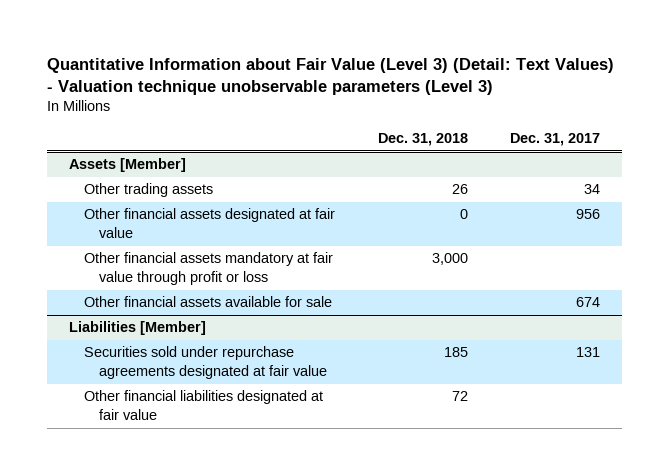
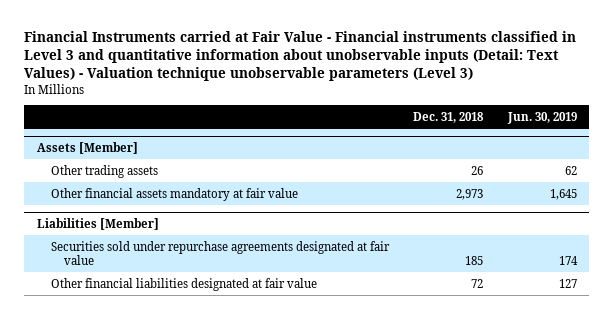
- Quantitative Information about Fair Value (Level 3) (Detail: Text Values) - Valuation technique unobservable parameters (Level 3)
+ Financial Instruments carried at Fair Value - Financial instruments classified in Level 3 and quantitative information about unobservable inputs (Detail: Text Values) - Valuation technique unobservable parameters (Level 3)
- | Dec. 31, 2018 | Dec. 31, 2017
+ | Dec. 31, 2018 | Jun. 30, 2019
@ Assets [Member]
- Other financial assets designated at fair value | 0 | 956
- Other financial assets mandatory at fair value through profit or loss | 3,000 |
- Other financial assets available for sale | | 674
+ Other financial assets mandatory at fair value | 2,973 | 1,645

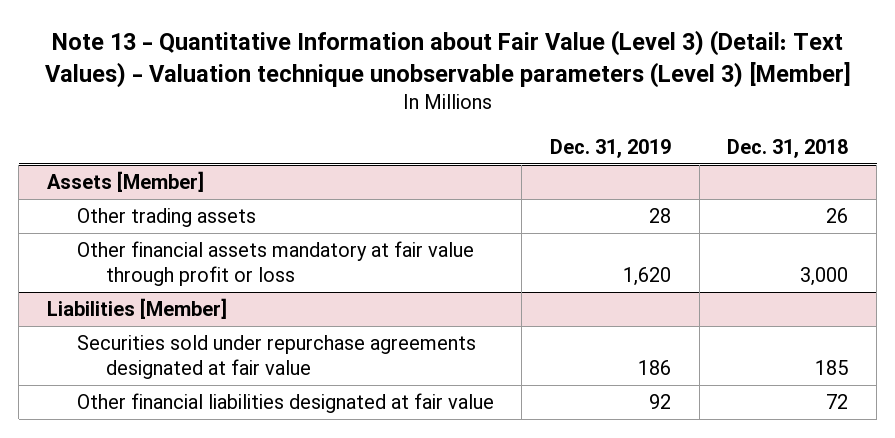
- Financial Instruments carried at Fair Value - Financial instruments classified in Level 3 and quantitative information about unobservable inputs (Detail: Text Values) - Valuation technique unobservable parameters (Level 3)
+ Note 13 - Quantitative Information about Fair Value (Level 3) (Detail: Text Values) - Valuation technique unobservable parameters (Level 3) [Member]
- | Dec. 31, 2018 | Jun. 30, 2019
+ | Dec. 31, 2019 | Dec. 31, 2018
@ Assets [Member]
- Other financial assets mandatory at fair value | 2,973 | 1,645
+ Other financial assets mandatory at fair value through profit or loss | 1,620 | 3,000

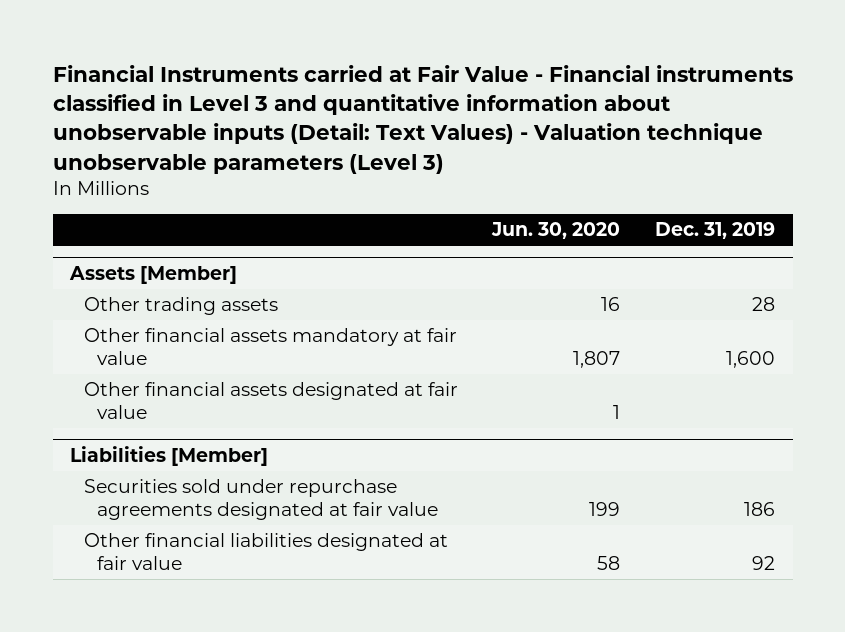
- Note 13 - Quantitative Information about Fair Value (Level 3) (Detail: Text Values) - Valuation technique unobservable parameters (Level 3) [Member]
+ Financial Instruments carried at Fair Value - Financial instruments classified in Level 3 and quantitative information about unobservable inputs (Detail: Text Values) - Valuation technique unobservable parameters (Level 3)
- | Dec. 31, 2019 | Dec. 31, 2018
+ | Jun. 30, 2020 | Dec. 31, 2019
@ Assets [Member]
- Other financial assets mandatory at fair value through profit or loss | 1,620 | 3,000
+ Other financial assets mandatory at fair value | 1,807 | 1,600
+ Other financial assets designated at fair value | 1 |

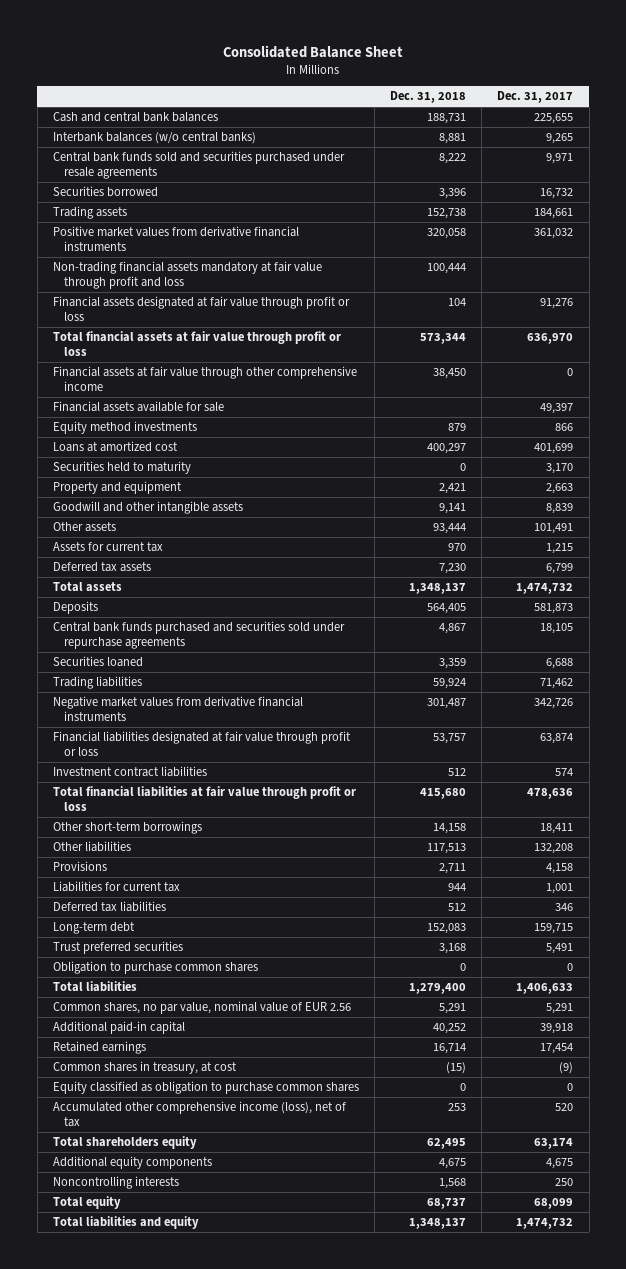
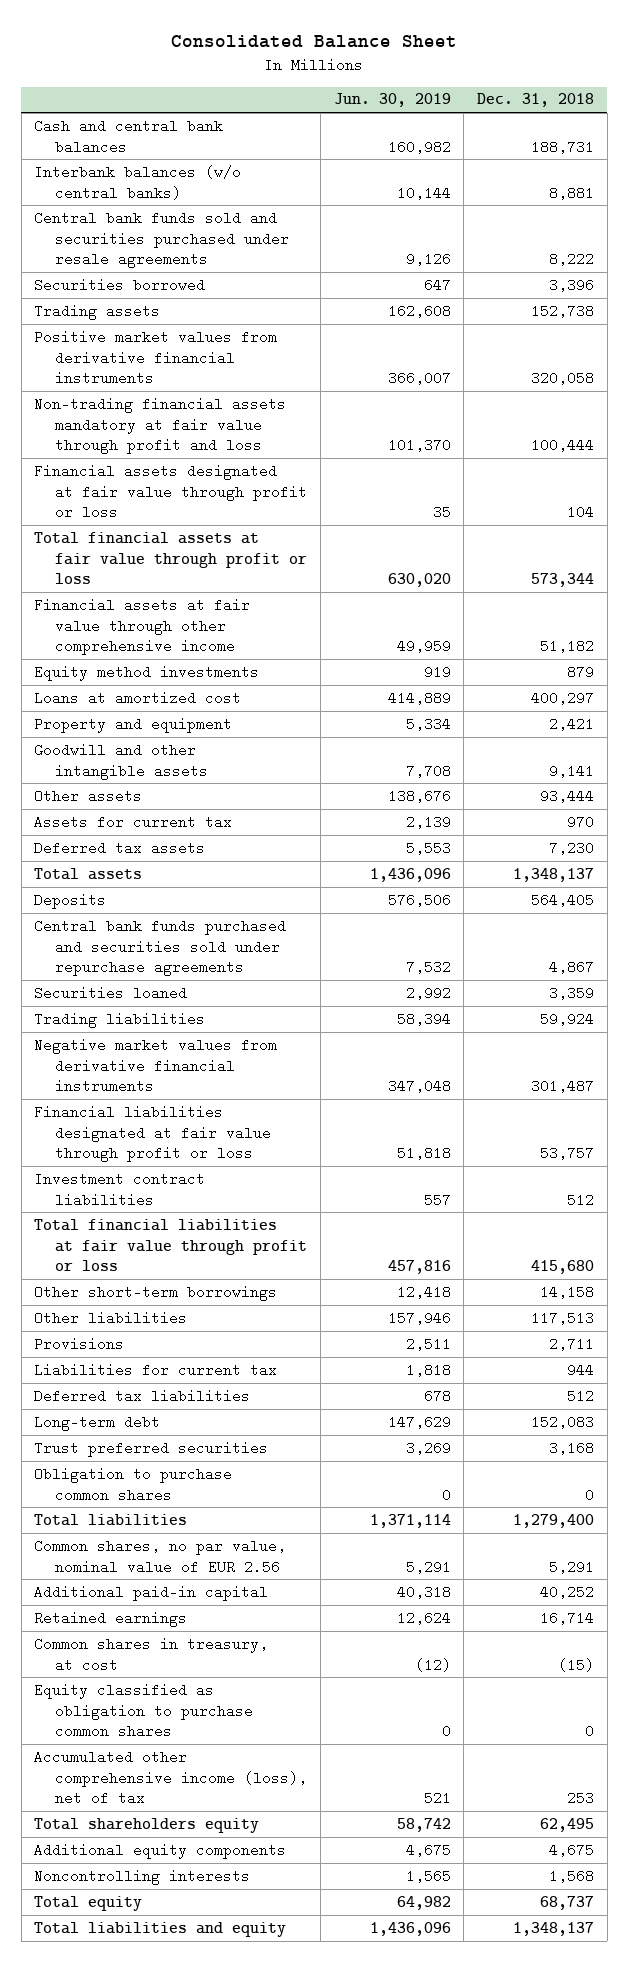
- | Dec. 31, 2018 | Dec. 31, 2017
+ | Jun. 30, 2019 | Dec. 31, 2018
- Financial assets at fair value through other comprehensive income | 38,450 | 0
- Financial assets available for sale | | 49,397
+ Financial assets at fair value through other comprehensive income | 49,959 | 51,182
- Securities held to maturity | 0 | 3,170

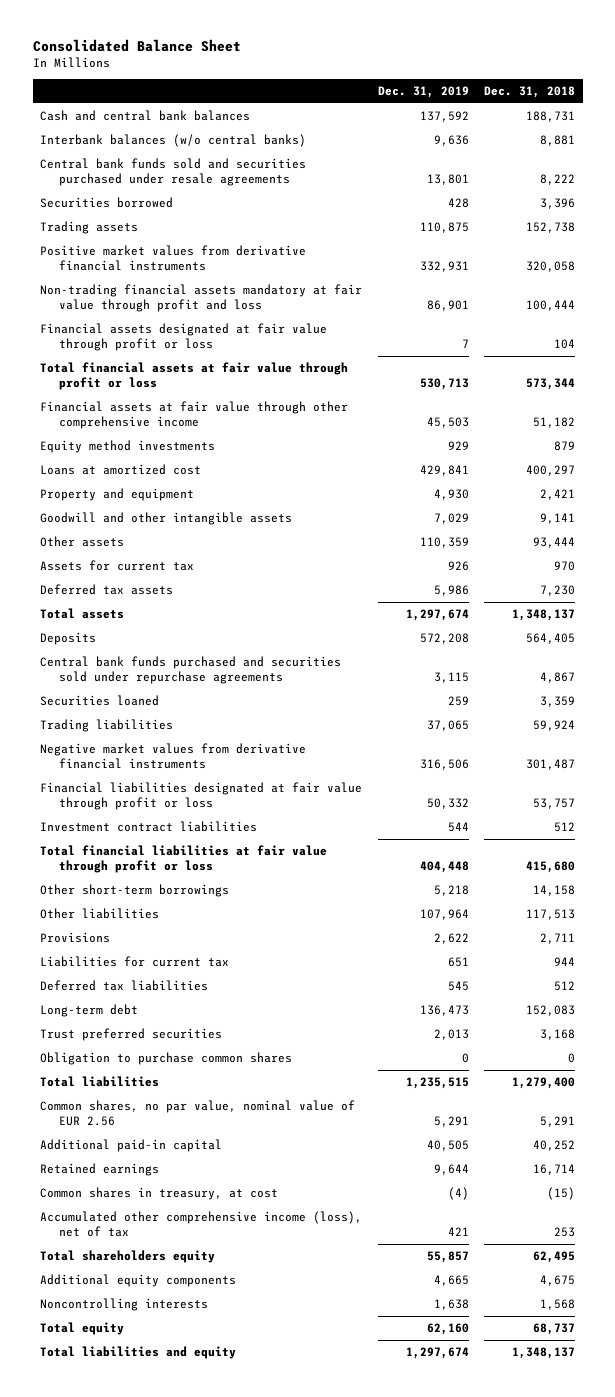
- | Jun. 30, 2019 | Dec. 31, 2018
+ | Dec. 31, 2019 | Dec. 31, 2018
- Equity classified as obligation to purchase common shares | 0 | 0

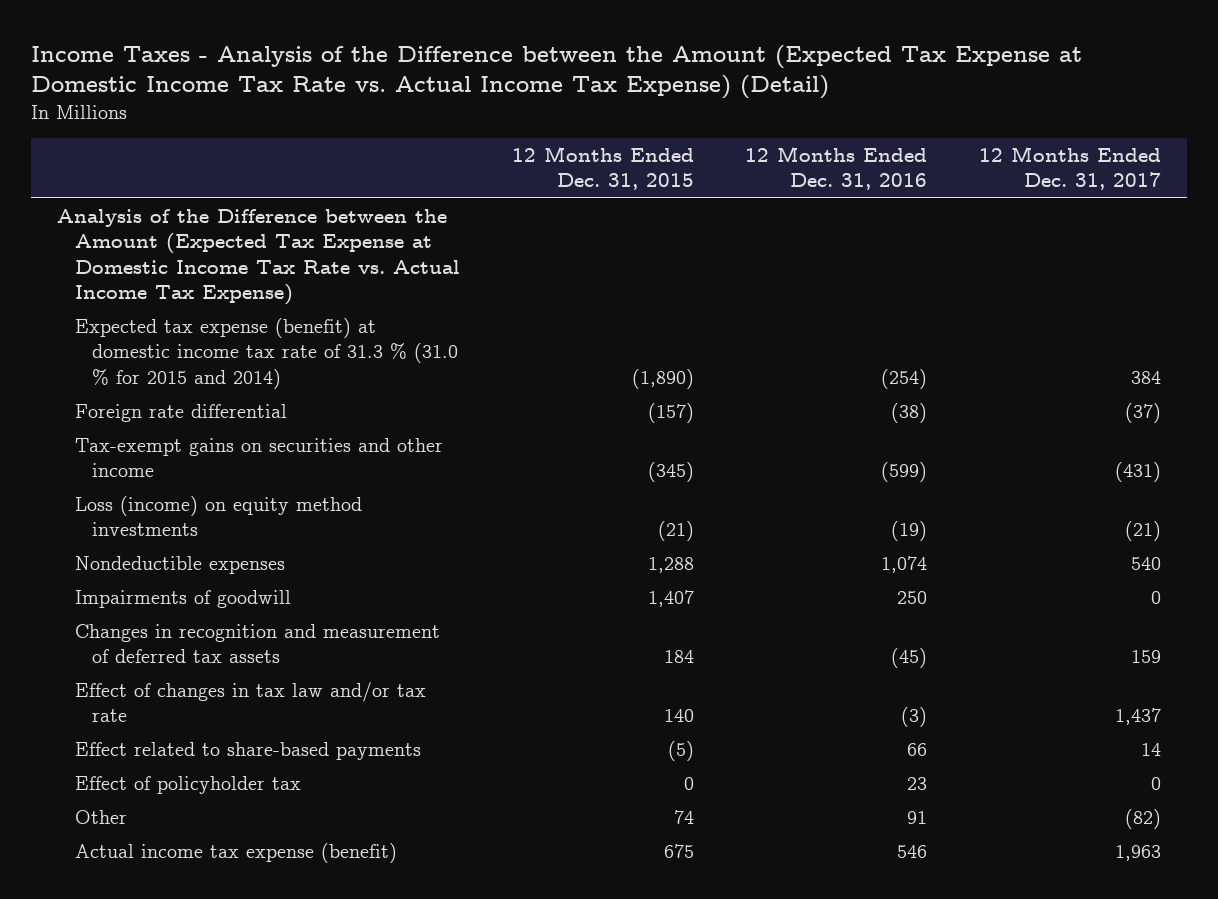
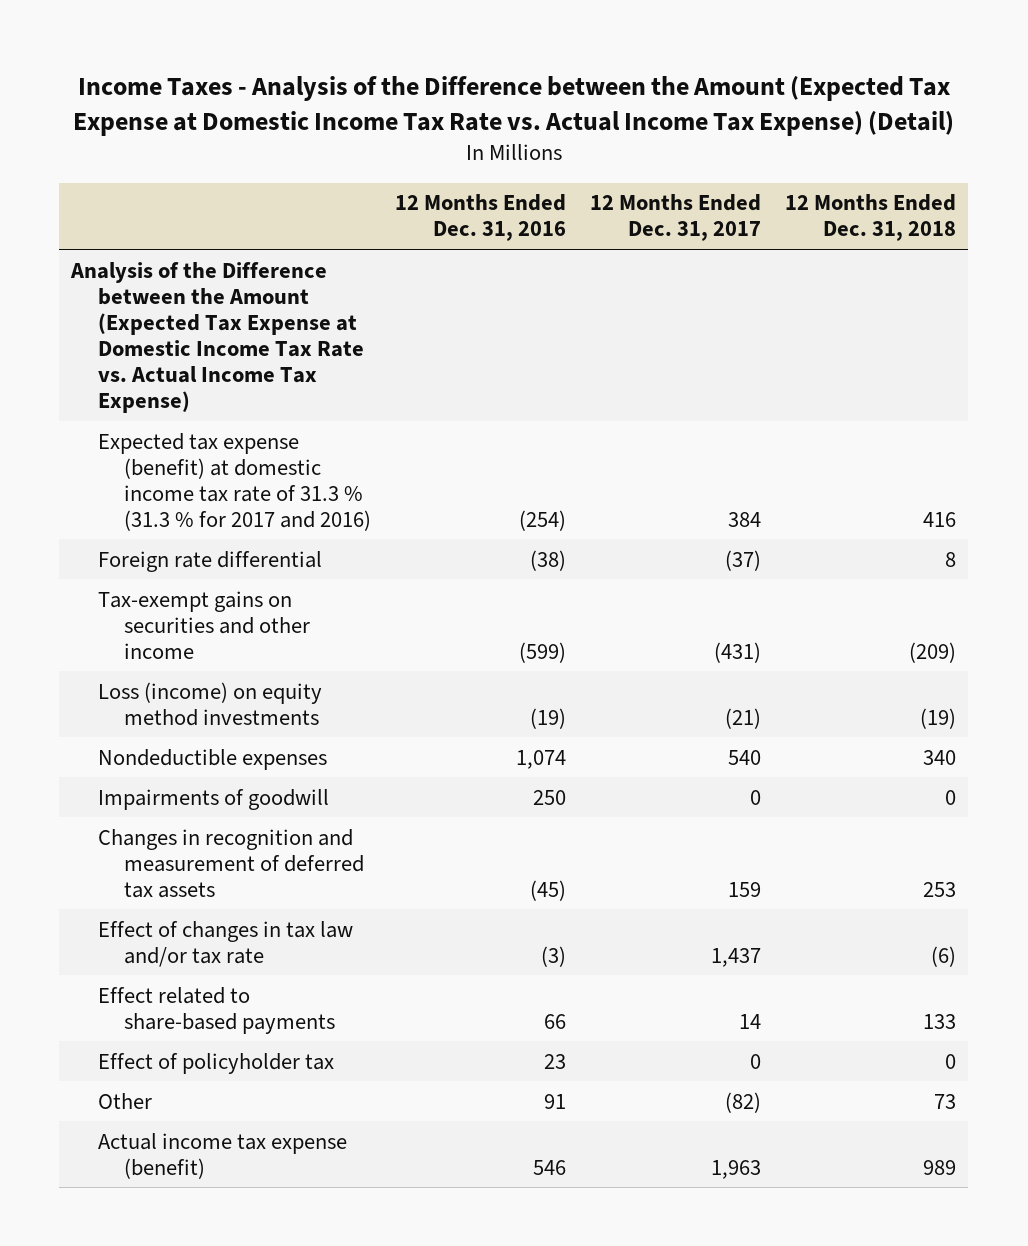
- | 12 Months Ended Dec. 31, 2015 | 12 Months Ended Dec. 31, 2016 | 12 Months Ended Dec. 31, 2017
+ | 12 Months Ended Dec. 31, 2016 | 12 Months Ended Dec. 31, 2017 | 12 Months Ended Dec. 31, 2018
- Expected tax expense (benefit) at domestic income tax rate of 31.3 % (31.0 % for 2015 and 2014) | (1,890) | (254) | 384
+ Expected tax expense (benefit) at domestic income tax rate of 31.3 % (31.3 % for 2017 and 2016) | (254) | 384 | 416

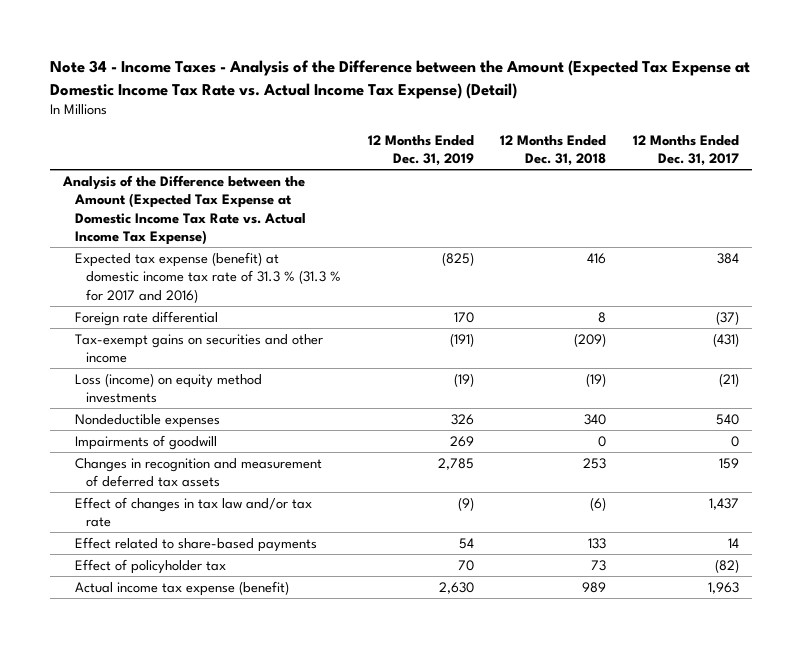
- Income Taxes - Analysis of the Difference between the Amount (Expected Tax Expense at Domestic Income Tax Rate vs. Actual Income Tax Expense) (Detail)
+ Note 34 - Income Taxes - Analysis of the Difference between the Amount (Expected Tax Expense at Domestic Income Tax Rate vs. Actual Income Tax Expense) (Detail)
- | 12 Months Ended Dec. 31, 2016 | 12 Months Ended Dec. 31, 2017 | 12 Months Ended Dec. 31, 2018
+ | 12 Months Ended Dec. 31, 2019 | 12 Months Ended Dec. 31, 2018 | 12 Months Ended Dec. 31, 2017
- Effect of policyholder tax | 23 | 0 | 0
- Other | 91 | (82) | 73
+ Effect of policyholder tax | 70 | 73 | (82)

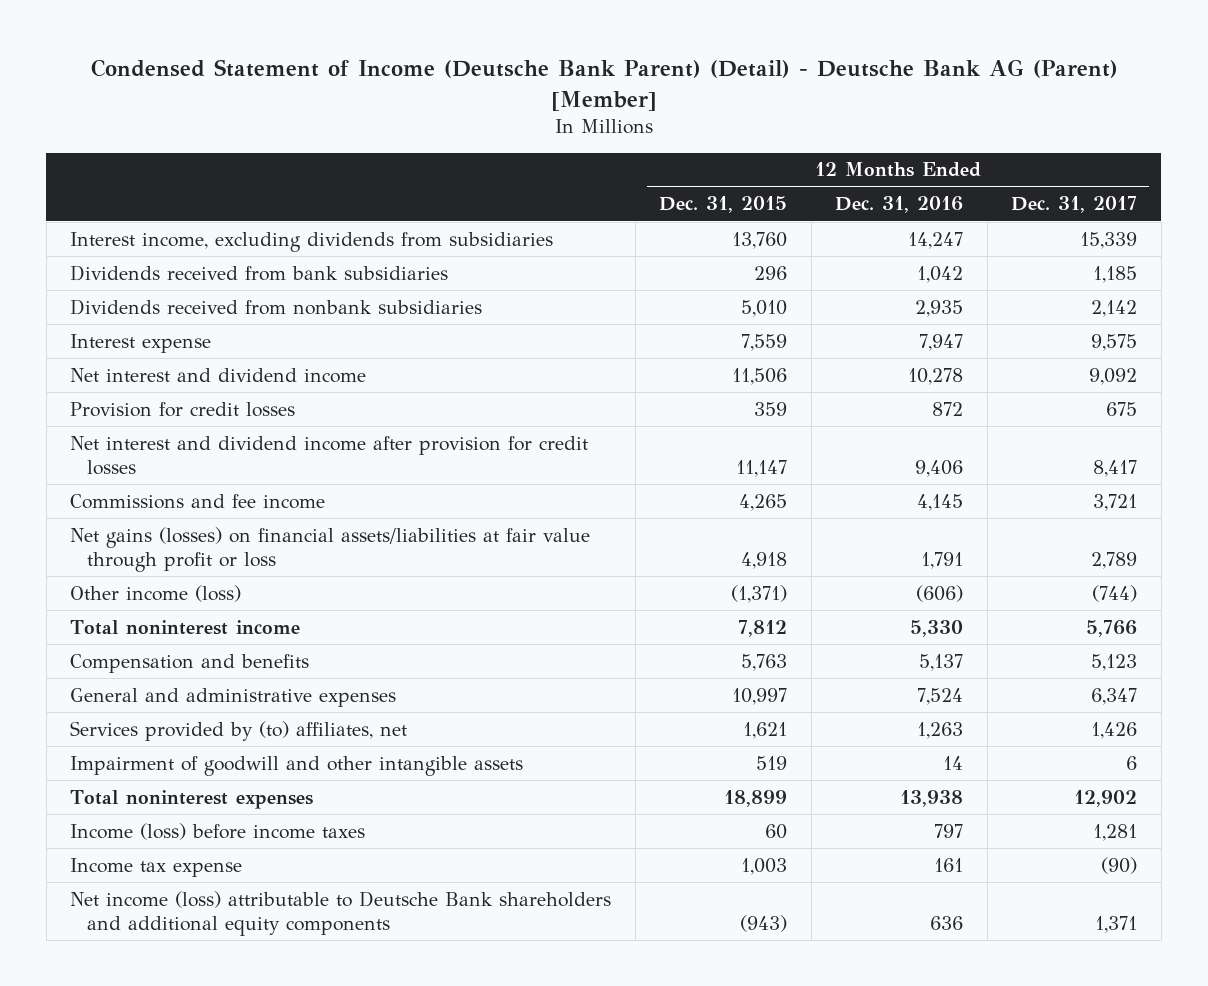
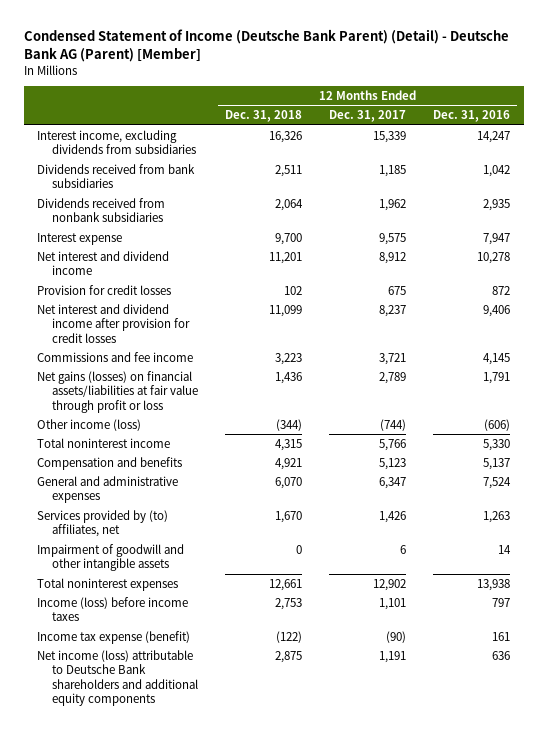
- | 12 Months Ended Dec. 31, 2015 | 12 Months Ended Dec. 31, 2016 | 12 Months Ended Dec. 31, 2017
+ | 12 Months Ended Dec. 31, 2018 | 12 Months Ended Dec. 31, 2017 | 12 Months Ended Dec. 31, 2016
- Dividends received from nonbank subsidiaries | 5,010 | 2,935 | 2,142
+ Dividends received from nonbank subsidiaries | 2,064 | 1,962 | 2,935
- Net interest and dividend income | 11,506 | 10,278 | 9,092
+ Net interest and dividend income | 11,201 | 8,912 | 10,278
- Net interest and dividend income after provision for credit losses | 11,147 | 9,406 | 8,417
+ Net interest and dividend income after provision for credit losses | 11,099 | 8,237 | 9,406
- Income (loss) before income taxes | 60 | 797 | 1,281
- Income tax expense | 1,003 | 161 | (90)
- Net income (loss) attributable to Deutsche Bank shareholders and additional equity components | (943) | 636 | 1,371
+ Income (loss) before income taxes | 2,753 | 1,101 | 797
+ Income tax expense (benefit) | (122) | (90) | 161
+ Net income (loss) attributable to Deutsche Bank shareholders and additional equity components | 2,875 | 1,191 | 636

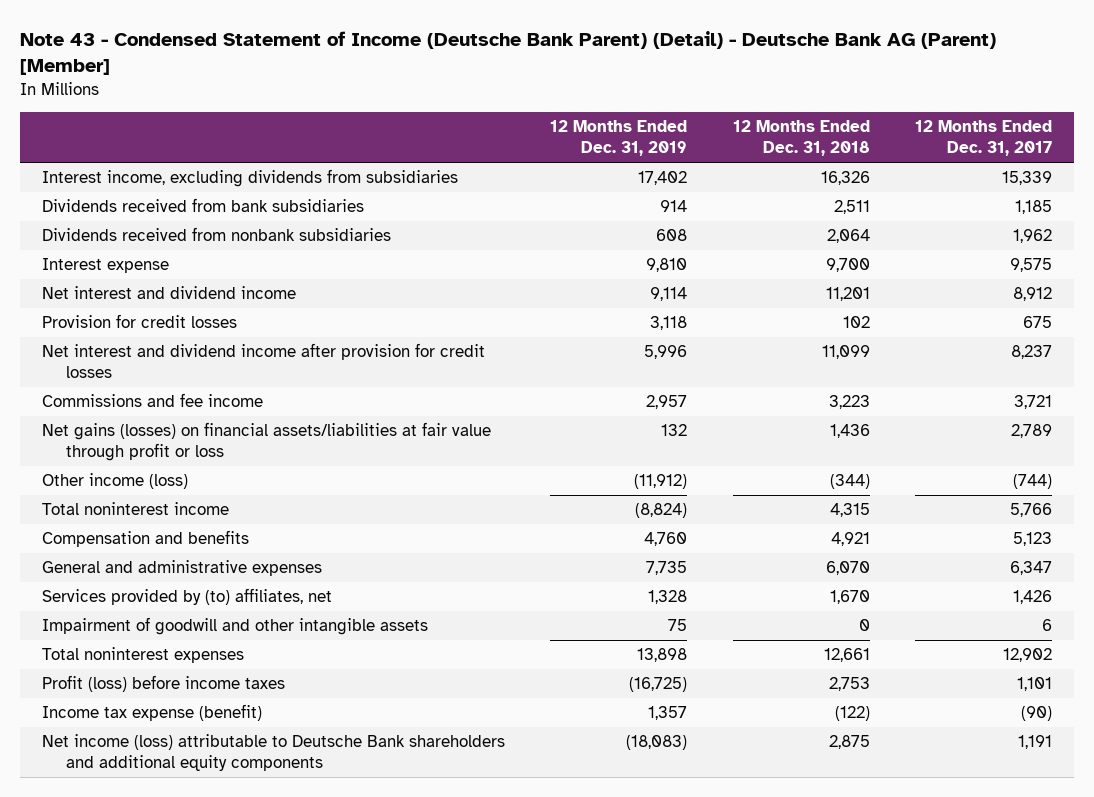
- Condensed Statement of Income (Deutsche Bank Parent) (Detail) - Deutsche Bank AG (Parent) [Member]
+ Note 43 - Condensed Statement of Income (Deutsche Bank Parent) (Detail) - Deutsche Bank AG (Parent) [Member]
- | 12 Months Ended Dec. 31, 2018 | 12 Months Ended Dec. 31, 2017 | 12 Months Ended Dec. 31, 2016
+ | 12 Months Ended Dec. 31, 2019 | 12 Months Ended Dec. 31, 2018 | 12 Months Ended Dec. 31, 2017
- Income (loss) before income taxes | 2,753 | 1,101 | 797
+ Profit (loss) before income taxes | (16,725) | 2,753 | 1,101

